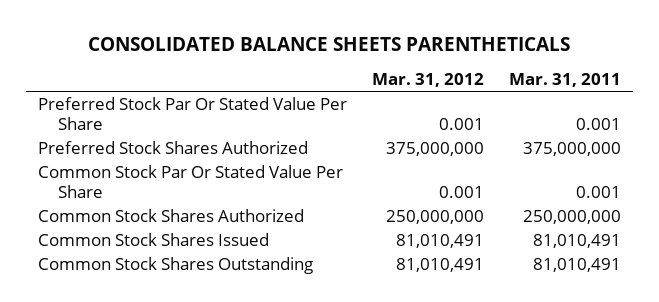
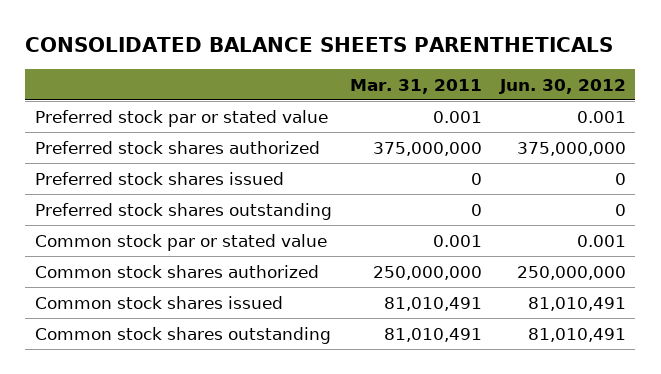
- | Mar. 31, 2012 | Mar. 31, 2011
+ | Mar. 31, 2011 | Jun. 30, 2012
- Preferred Stock Par Or Stated Value Per Share | 0.001 | 0.001
- Preferred Stock Shares Authorized | 375,000,000 | 375,000,000
- Common Stock Par Or Stated Value Per Share | 0.001 | 0.001
- Common Stock Shares Authorized | 250,000,000 | 250,000,000
- Common Stock Shares Issued | 81,010,491 | 81,010,491
- Common Stock Shares Outstanding | 81,010,491 | 81,010,491
+ Preferred stock par or stated value | 0.001 | 0.001
+ Preferred stock shares authorized | 375,000,000 | 375,000,000
+ Preferred stock shares issued | 0 | 0
+ Preferred stock shares outstanding | 0 | 0
+ Common stock par or stated value | 0.001 | 0.001
+ Common stock shares authorized | 250,000,000 | 250,000,000
+ Common stock shares issued | 81,010,491 | 81,010,491
+ Common stock shares outstanding | 81,010,491 | 81,010,491

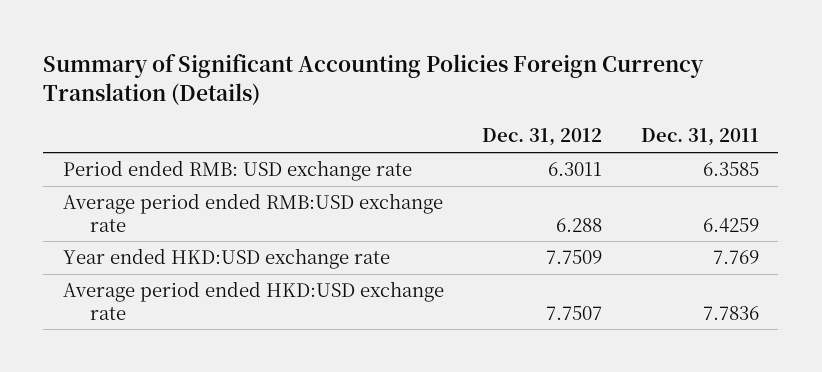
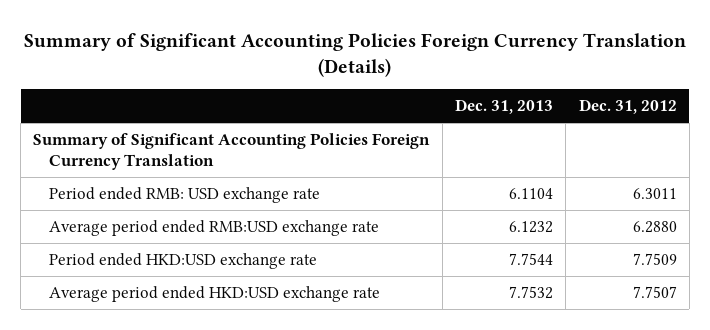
- | Dec. 31, 2012 | Dec. 31, 2011
+ | Dec. 31, 2013 | Dec. 31, 2012
+ Summary of Significant Accounting Policies Foreign Currency Translation
- Average period ended RMB:USD exchange rate | 6.288 | 6.4259
- Year ended HKD:USD exchange rate | 7.7509 | 7.769
+ Average period ended RMB:USD exchange rate | 6.1232 | 6.2880
+ Period ended HKD:USD exchange rate | 7.7544 | 7.7509

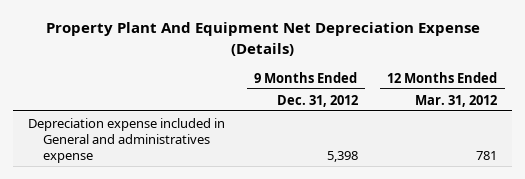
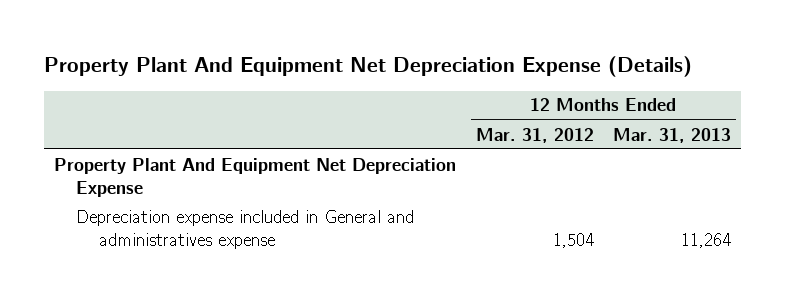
- | 9 Months Ended Dec. 31, 2012 | 12 Months Ended Mar. 31, 2012
+ | 12 Months Ended Mar. 31, 2012 | 12 Months Ended Mar. 31, 2013
- Depreciation expense included in General and administratives expense | 5,398 | 781
+ Property Plant And Equipment Net Depreciation Expense
+ Depreciation expense included in General and administratives expense | 1,504 | 11,264

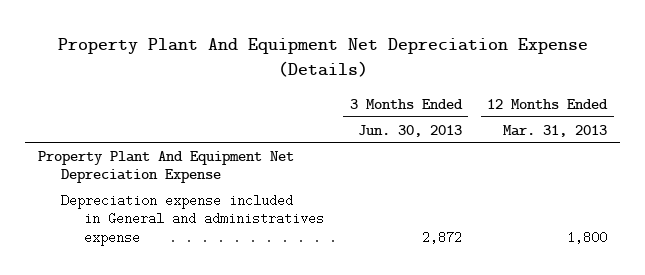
- | 12 Months Ended Mar. 31, 2012 | 12 Months Ended Mar. 31, 2013
+ | 3 Months Ended Jun. 30, 2013 | 12 Months Ended Mar. 31, 2013
- Depreciation expense included in General and administratives expense | 1,504 | 11,264
+ Depreciation expense included in General and administratives expense | 2,872 | 1,800

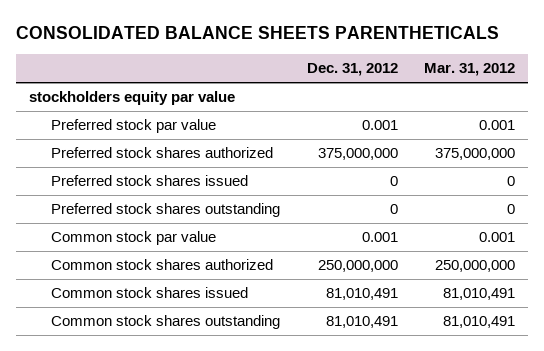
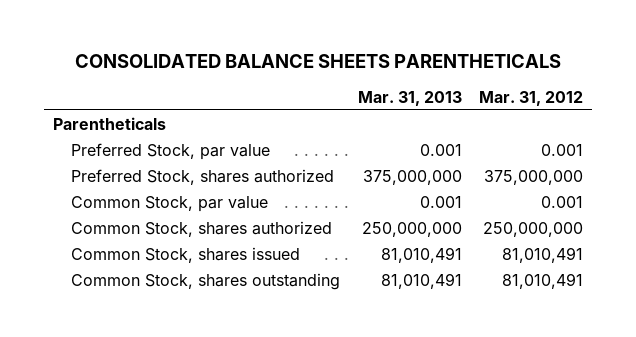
- | Dec. 31, 2012 | Mar. 31, 2012
+ | Mar. 31, 2013 | Mar. 31, 2012
- stockholders equity par value
- Preferred stock par value | 0.001 | 0.001
- Preferred stock shares authorized | 375,000,000 | 375,000,000
- Preferred stock shares issued | 0 | 0
- Preferred stock shares outstanding | 0 | 0
- Common stock par value | 0.001 | 0.001
- Common stock shares authorized | 250,000,000 | 250,000,000
- Common stock shares issued | 81,010,491 | 81,010,491
- Common stock shares outstanding | 81,010,491 | 81,010,491
+ Parentheticals
+ Preferred Stock, par value | 0.001 | 0.001
+ Preferred Stock, shares authorized | 375,000,000 | 375,000,000
+ Common Stock, par value | 0.001 | 0.001
+ Common Stock, shares authorized | 250,000,000 | 250,000,000
+ Common Stock, shares issued | 81,010,491 | 81,010,491
+ Common Stock, shares outstanding | 81,010,491 | 81,010,491

